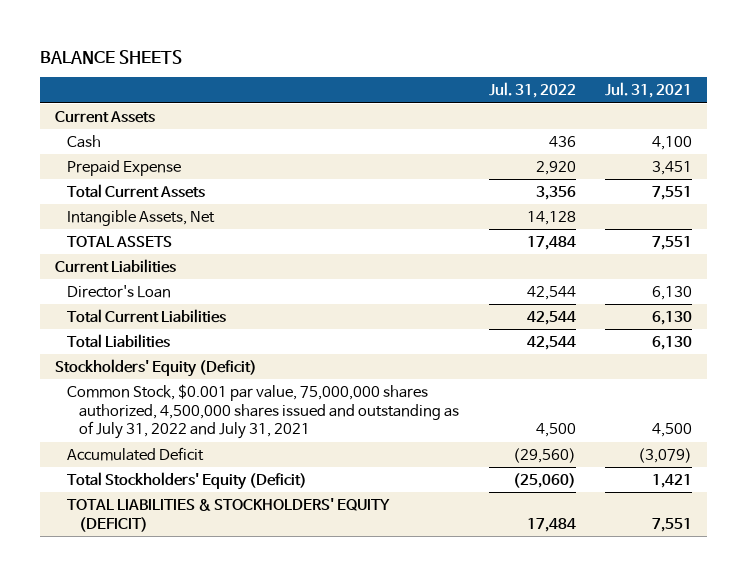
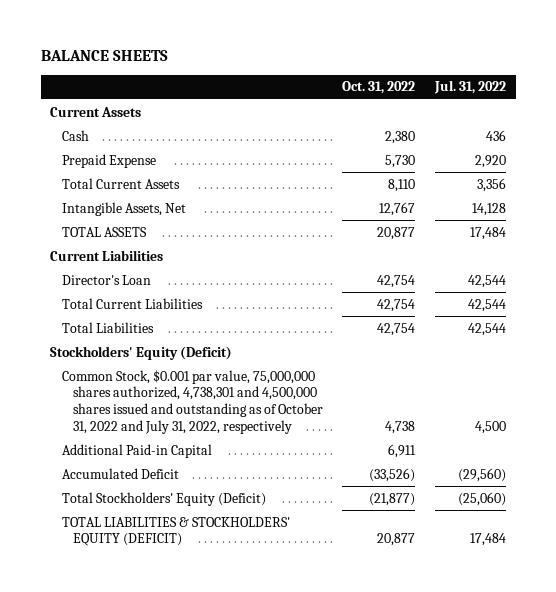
- | Jul. 31, 2022 | Jul. 31, 2021
+ | Oct. 31, 2022 | Jul. 31, 2022
- Common Stock, $0.001 par value, 75,000,000 shares authorized, 4,500,000 shares issued and outstanding as of July 31, 2022 and July 31, 2021 | 4,500 | 4,500
+ Common Stock, $0.001 par value, 75,000,000 shares authorized, 4,738,301 and 4,500,000 shares issued and outstanding as of October 31, 2022 and July 31, 2022, respectively | 4,738 | 4,500
+ Additional Paid-in Capital | 6,911 |

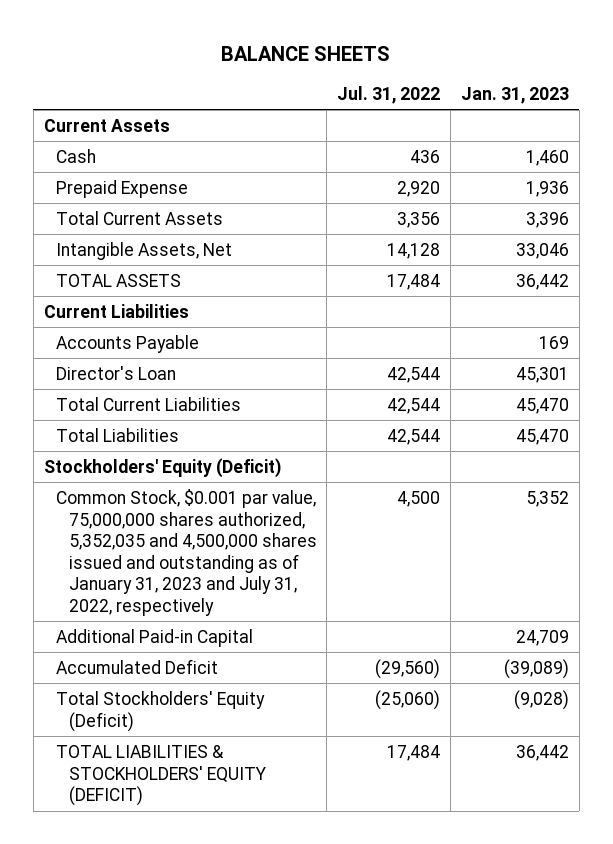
- | Oct. 31, 2022 | Jul. 31, 2022
+ | Jul. 31, 2022 | Jan. 31, 2023
+ Accounts Payable | | 169
- Common Stock, $0.001 par value, 75,000,000 shares authorized, 4,738,301 and 4,500,000 shares issued and outstanding as of October 31, 2022 and July 31, 2022, respectively | 4,738 | 4,500
+ Common Stock, $0.001 par value, 75,000,000 shares authorized, 5,352,035 and 4,500,000 shares issued and outstanding as of January 31, 2023 and July 31, 2022, respectively | 4,500 | 5,352

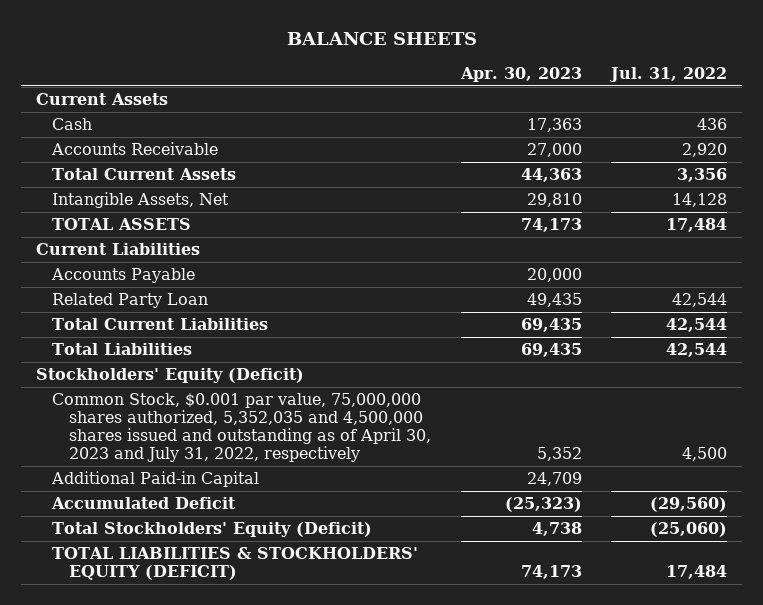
- | Jul. 31, 2022 | Jan. 31, 2023
+ | Apr. 30, 2023 | Jul. 31, 2022
- Prepaid Expense | 2,920 | 1,936
+ Accounts Receivable | 27,000 | 2,920
- Director's Loan | 42,544 | 45,301
+ Related Party Loan | 49,435 | 42,544
- Common Stock, $0.001 par value, 75,000,000 shares authorized, 5,352,035 and 4,500,000 shares issued and outstanding as of January 31, 2023 and July 31, 2022, respectively | 4,500 | 5,352
+ Common Stock, $0.001 par value, 75,000,000 shares authorized, 5,352,035 and 4,500,000 shares issued and outstanding as of April 30, 2023 and July 31, 2022, respectively | 5,352 | 4,500

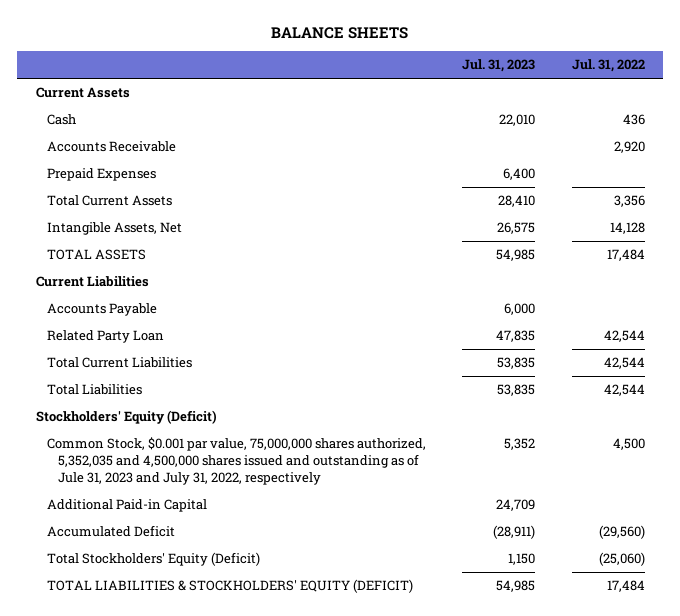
- | Apr. 30, 2023 | Jul. 31, 2022
+ | Jul. 31, 2023 | Jul. 31, 2022
+ Prepaid Expenses | 6,400 |
- Common Stock, $0.001 par value, 75,000,000 shares authorized, 5,352,035 and 4,500,000 shares issued and outstanding as of April 30, 2023 and July 31, 2022, respectively | 5,352 | 4,500
+ Common Stock, $0.001 par value, 75,000,000 shares authorized, 5,352,035 and 4,500,000 shares issued and outstanding as of Jule 31, 2023 and July 31, 2022, respectively | 5,352 | 4,500

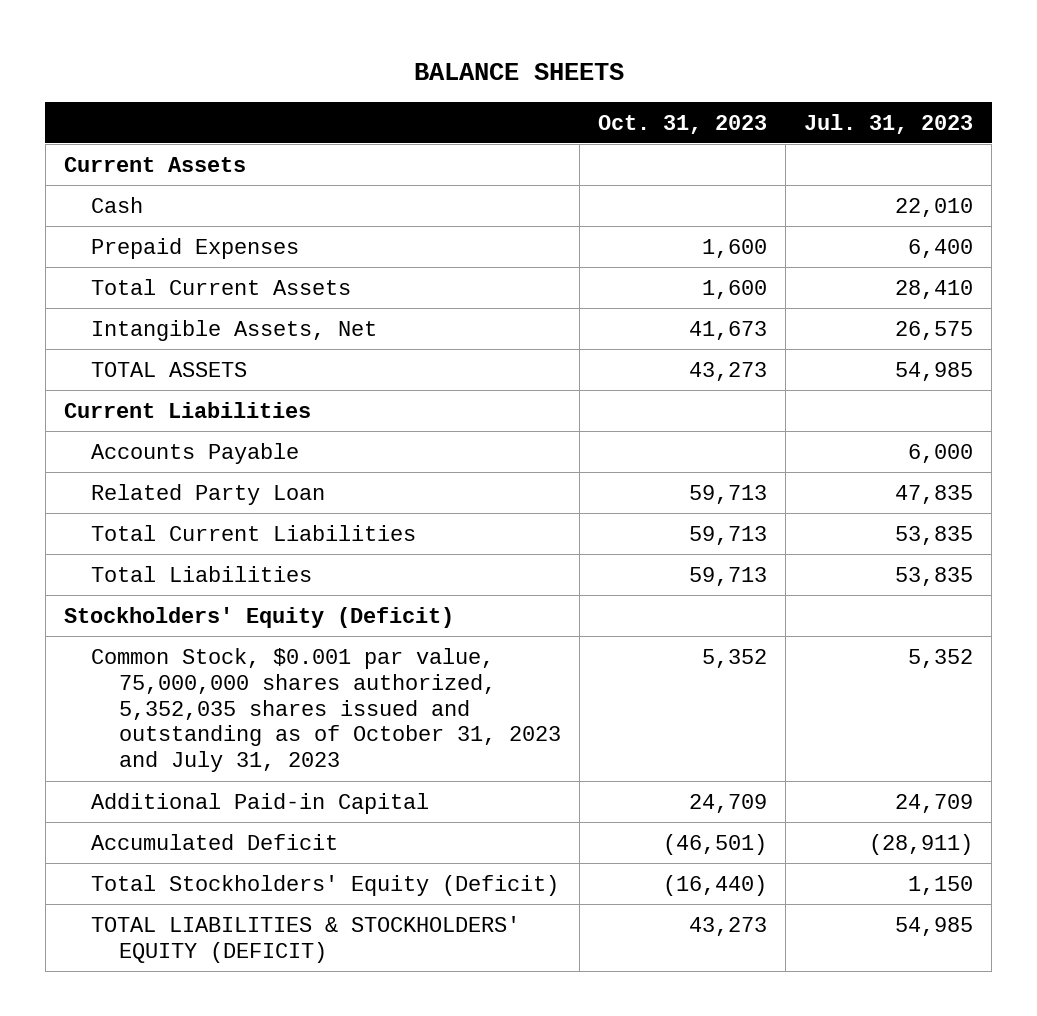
- | Jul. 31, 2023 | Jul. 31, 2022
+ | Oct. 31, 2023 | Jul. 31, 2023
- Accounts Receivable | | 2,920
- Common Stock, $0.001 par value, 75,000,000 shares authorized, 5,352,035 and 4,500,000 shares issued and outstanding as of Jule 31, 2023 and July 31, 2022, respectively | 5,352 | 4,500
+ Common Stock, $0.001 par value, 75,000,000 shares authorized, 5,352,035 shares issued and outstanding as of October 31, 2023 and July 31, 2023 | 5,352 | 5,352

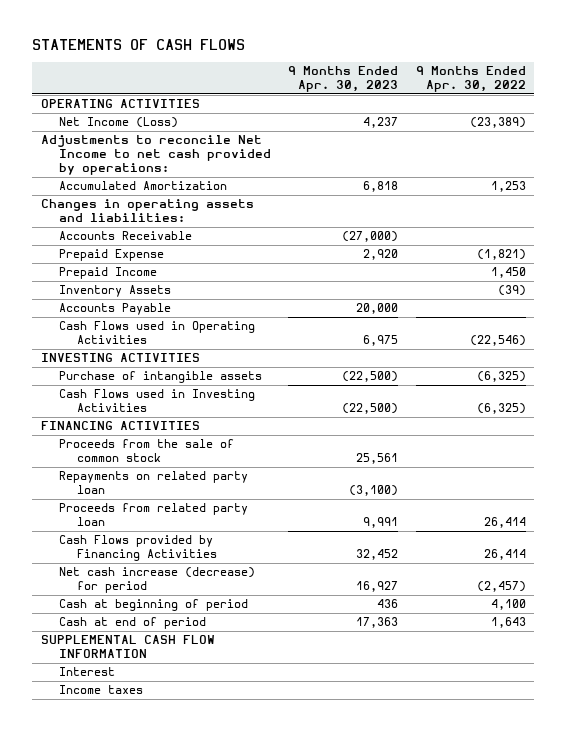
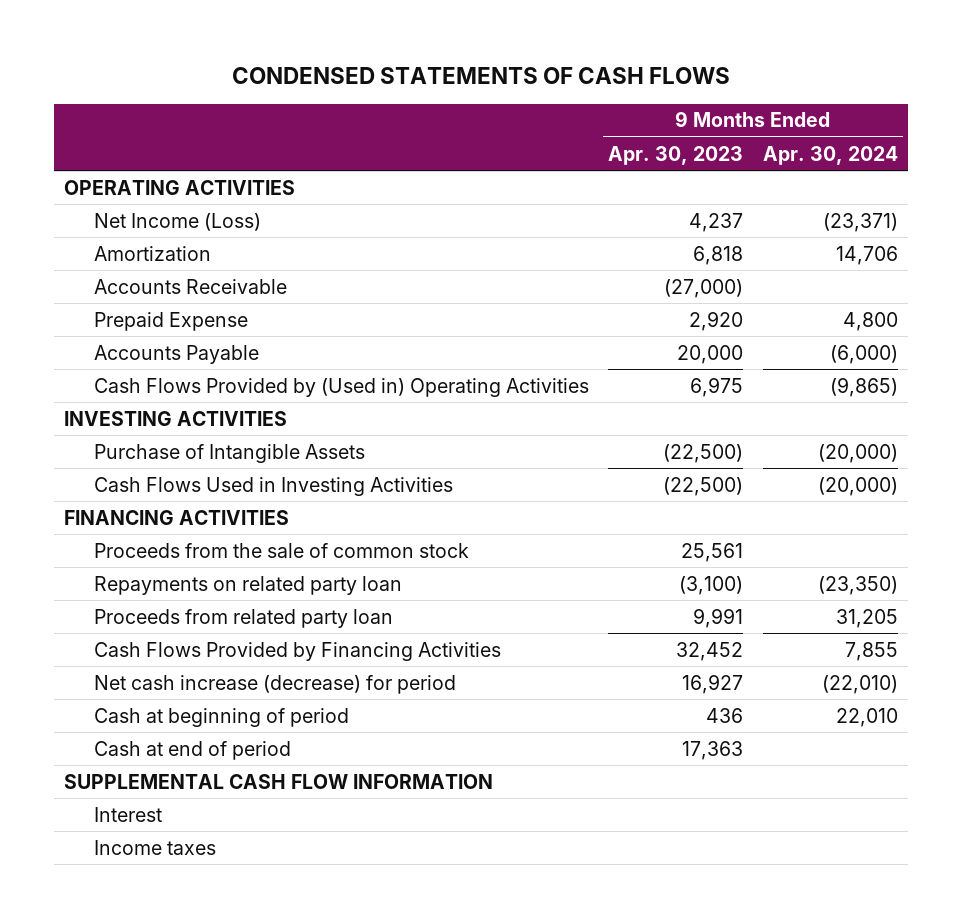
- STATEMENTS OF CASH FLOWS
+ CONDENSED STATEMENTS OF CASH FLOWS
- | 9 Months Ended Apr. 30, 2023 | 9 Months Ended Apr. 30, 2022
+ | 9 Months Ended Apr. 30, 2023 | 9 Months Ended Apr. 30, 2024
- Adjustments to reconcile Net Income to net cash provided by operations:
- Accumulated Amortization | 6,818 | 1,253
- Changes in operating assets and liabilities:
+ Amortization | 6,818 | 14,706
- Prepaid Income | | 1,450
- Inventory Assets | | (39)
- Cash Flows used in Operating Activities | 6,975 | (22,546)
+ Cash Flows Provided by (Used in) Operating Activities | 6,975 | (9,865)
- Purchase of intangible assets | (22,500) | (6,325)
- Cash Flows used in Investing Activities | (22,500) | (6,325)
+ Purchase of Intangible Assets | (22,500) | (20,000)
+ Cash Flows Used in Investing Activities | (22,500) | (20,000)
- Cash Flows provided by Financing Activities | 32,452 | 26,414
+ Cash Flows Provided by Financing Activities | 32,452 | 7,855

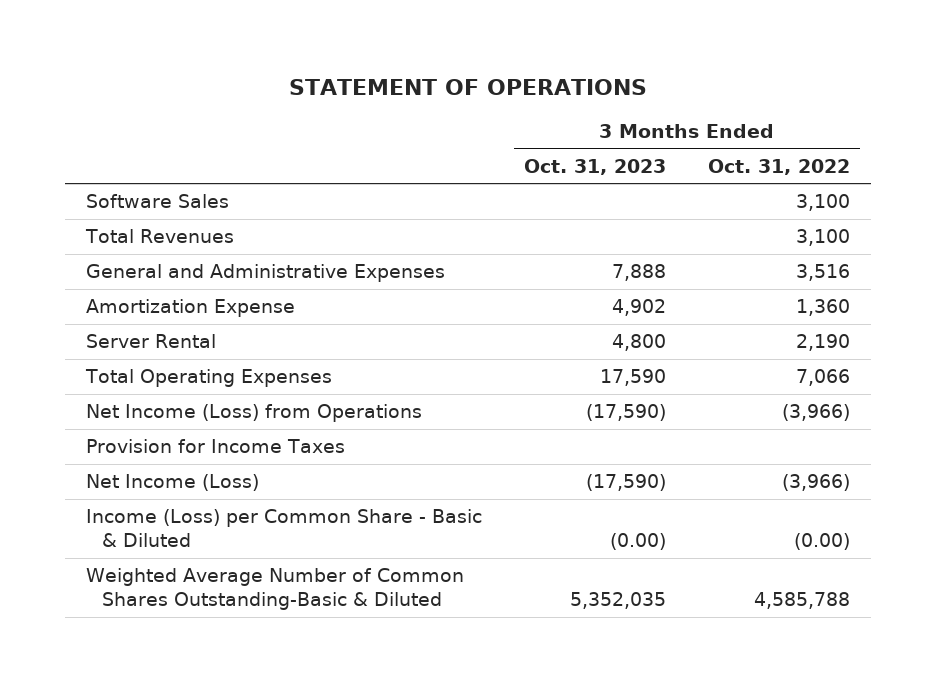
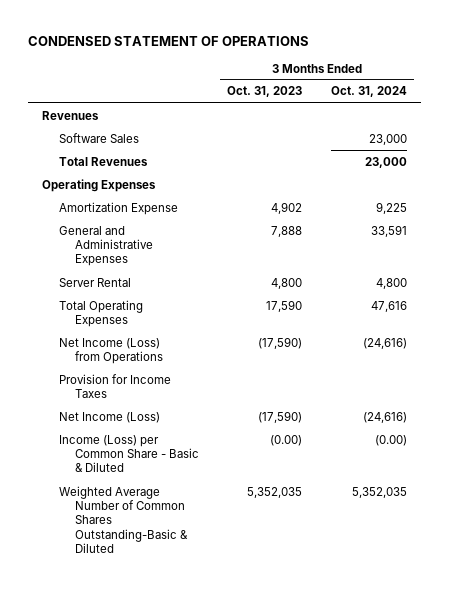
- STATEMENT OF OPERATIONS
+ CONDENSED STATEMENT OF OPERATIONS
- | 3 Months Ended Oct. 31, 2023 | 3 Months Ended Oct. 31, 2022
+ | 3 Months Ended Oct. 31, 2023 | 3 Months Ended Oct. 31, 2024
+ Revenues
+ Operating Expenses
moved down: General and Administrative Expenses | 7,888 | 33,591

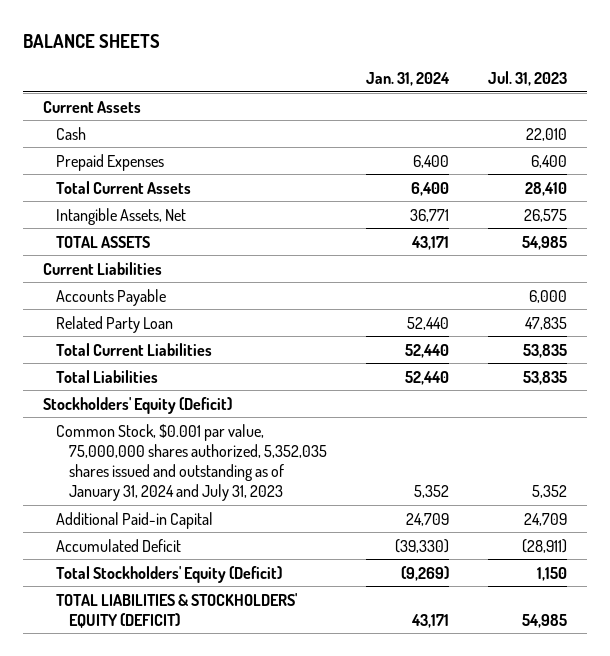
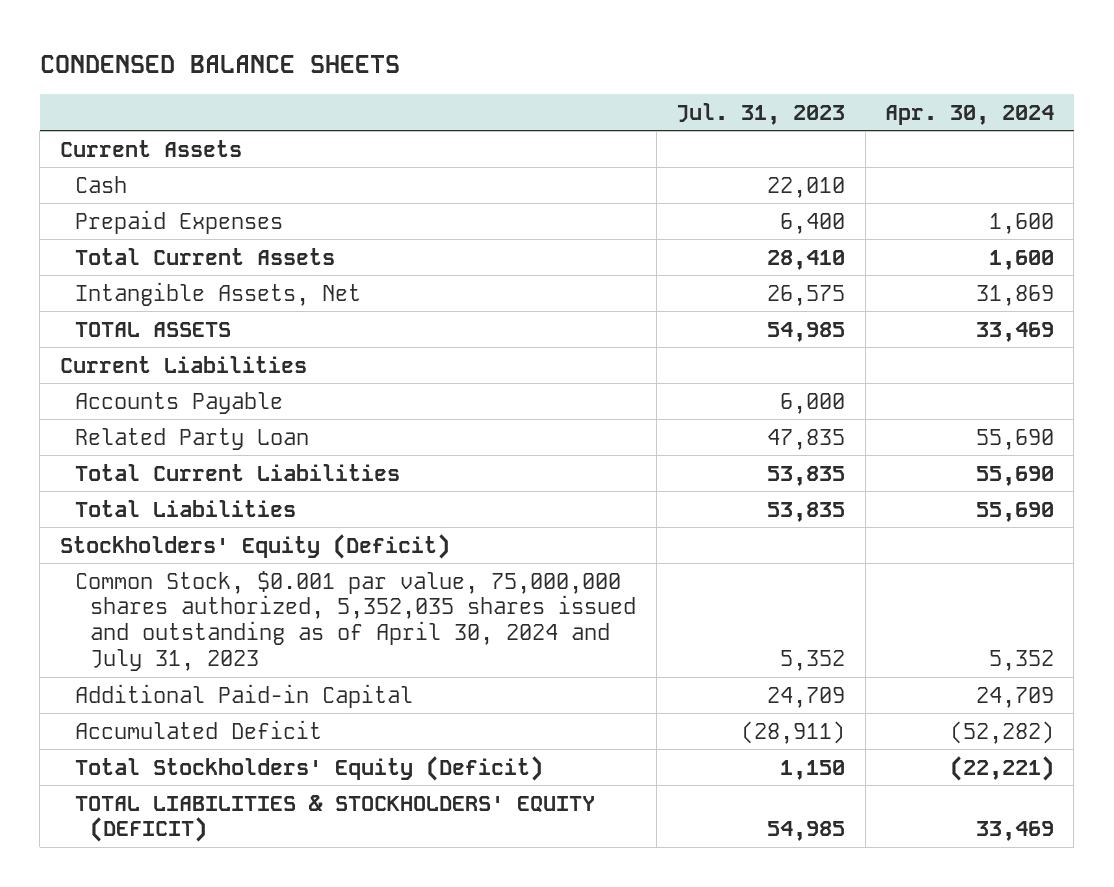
- BALANCE SHEETS
+ CONDENSED BALANCE SHEETS
- | Jan. 31, 2024 | Jul. 31, 2023
+ | Jul. 31, 2023 | Apr. 30, 2024
- Common Stock, $0.001 par value, 75,000,000 shares authorized, 5,352,035 shares issued and outstanding as of January 31, 2024 and July 31, 2023 | 5,352 | 5,352
+ Common Stock, $0.001 par value, 75,000,000 shares authorized, 5,352,035 shares issued and outstanding as of April 30, 2024 and July 31, 2023 | 5,352 | 5,352

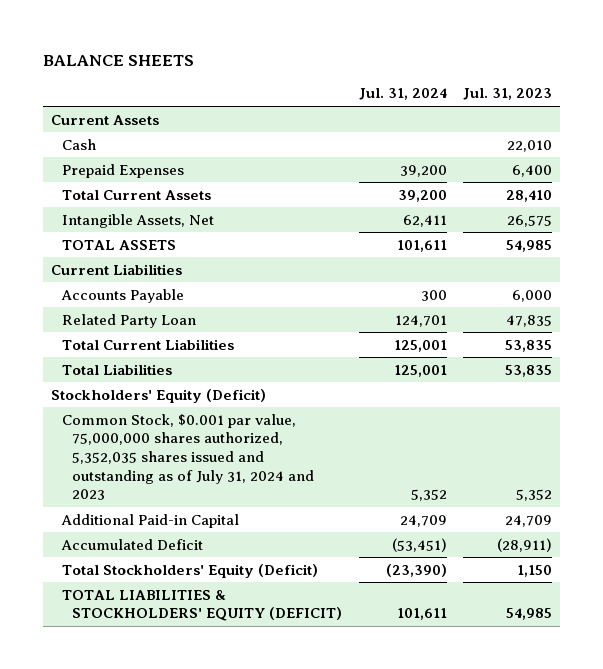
- CONDENSED BALANCE SHEETS
+ BALANCE SHEETS
- | Jul. 31, 2023 | Apr. 30, 2024
+ | Jul. 31, 2024 | Jul. 31, 2023
- Common Stock, $0.001 par value, 75,000,000 shares authorized, 5,352,035 shares issued and outstanding as of April 30, 2024 and July 31, 2023 | 5,352 | 5,352
+ Common Stock, $0.001 par value, 75,000,000 shares authorized, 5,352,035 shares issued and outstanding as of July 31, 2024 and 2023 | 5,352 | 5,352

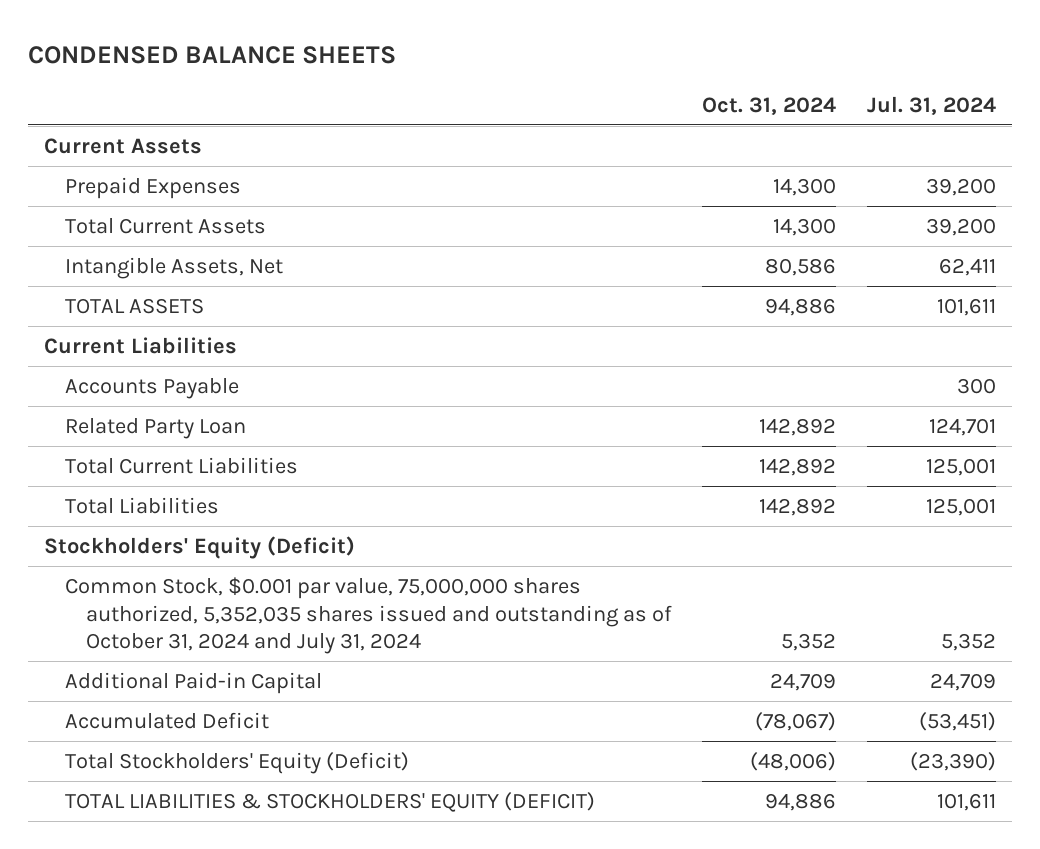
- BALANCE SHEETS
+ CONDENSED BALANCE SHEETS
- | Jul. 31, 2024 | Jul. 31, 2023
+ | Oct. 31, 2024 | Jul. 31, 2024
- Cash | | 22,010
- Common Stock, $0.001 par value, 75,000,000 shares authorized, 5,352,035 shares issued and outstanding as of July 31, 2024 and 2023 | 5,352 | 5,352
+ Common Stock, $0.001 par value, 75,000,000 shares authorized, 5,352,035 shares issued and outstanding as of October 31, 2024 and July 31, 2024 | 5,352 | 5,352

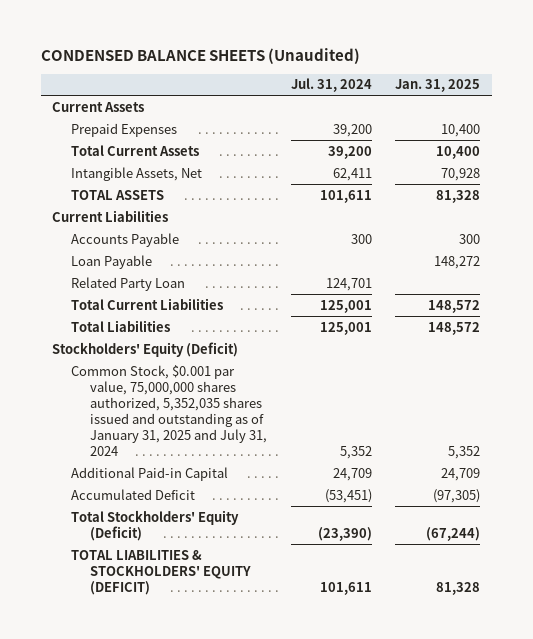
- CONDENSED BALANCE SHEETS
+ CONDENSED BALANCE SHEETS (Unaudited)
- | Oct. 31, 2024 | Jul. 31, 2024
+ | Jul. 31, 2024 | Jan. 31, 2025
+ Loan Payable | | 148,272
- Common Stock, $0.001 par value, 75,000,000 shares authorized, 5,352,035 shares issued and outstanding as of October 31, 2024 and July 31, 2024 | 5,352 | 5,352
+ Common Stock, $0.001 par value, 75,000,000 shares authorized, 5,352,035 shares issued and outstanding as of January 31, 2025 and July 31, 2024 | 5,352 | 5,352

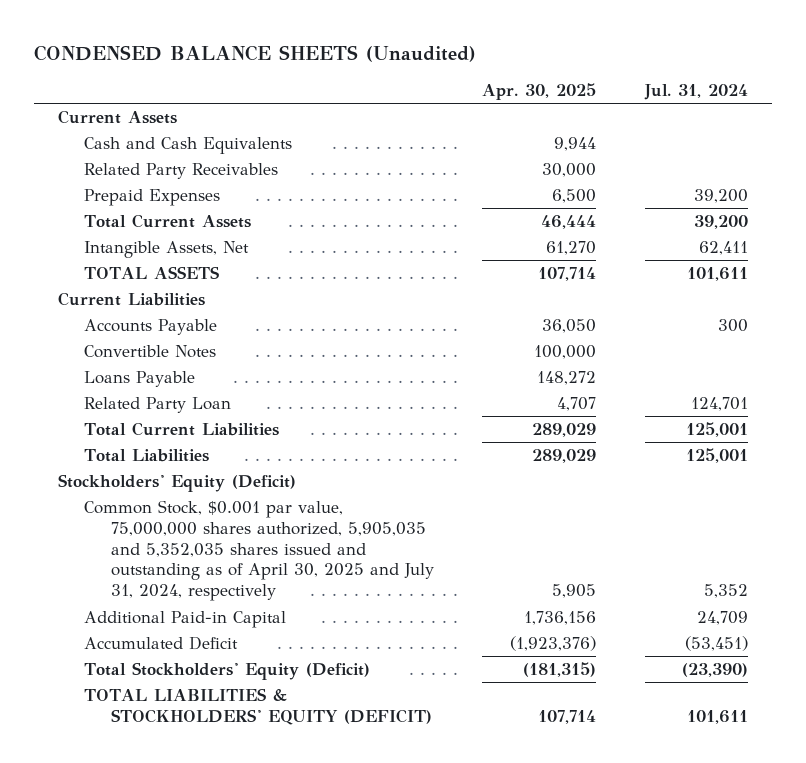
- | Jul. 31, 2024 | Jan. 31, 2025
+ | Apr. 30, 2025 | Jul. 31, 2024
+ Cash and Cash Equivalents | 9,944 |
+ Related Party Receivables | 30,000 |
- Loan Payable | | 148,272
+ Convertible Notes | 100,000 |
+ Loans Payable | 148,272 |
- Common Stock, $0.001 par value, 75,000,000 shares authorized, 5,352,035 shares issued and outstanding as of January 31, 2025 and July 31, 2024 | 5,352 | 5,352
+ Common Stock, $0.001 par value, 75,000,000 shares authorized, 5,905,035 and 5,352,035 shares issued and outstanding as of April 30, 2025 and July 31, 2024, respectively | 5,905 | 5,352

